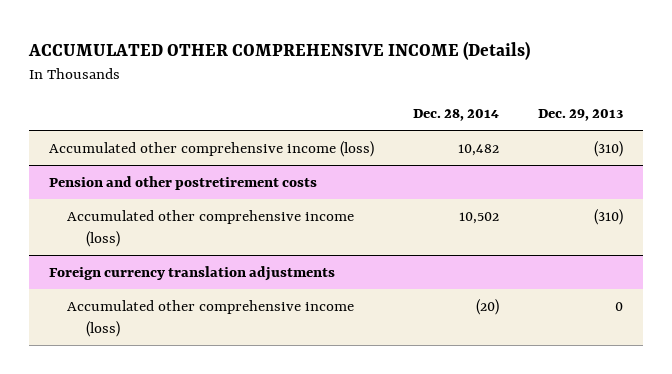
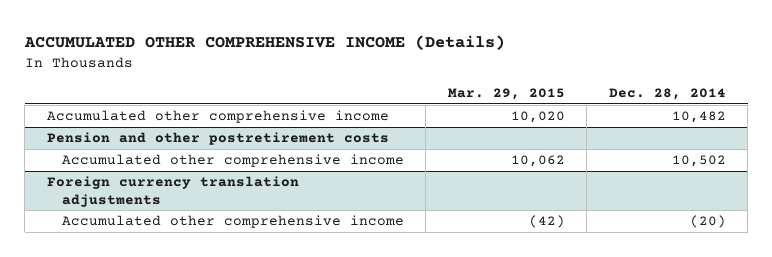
- | Dec. 28, 2014 | Dec. 29, 2013
+ | Mar. 29, 2015 | Dec. 28, 2014
- Accumulated other comprehensive income (loss) | 10,482 | (310)
+ Accumulated other comprehensive income | 10,020 | 10,482
@ Pension and other postretirement costs
- Accumulated other comprehensive income (loss) | 10,502 | (310)
+ Accumulated other comprehensive income | 10,062 | 10,502
@ Foreign currency translation adjustments
- Accumulated other comprehensive income (loss) | (20) | 0
+ Accumulated other comprehensive income | (42) | (20)

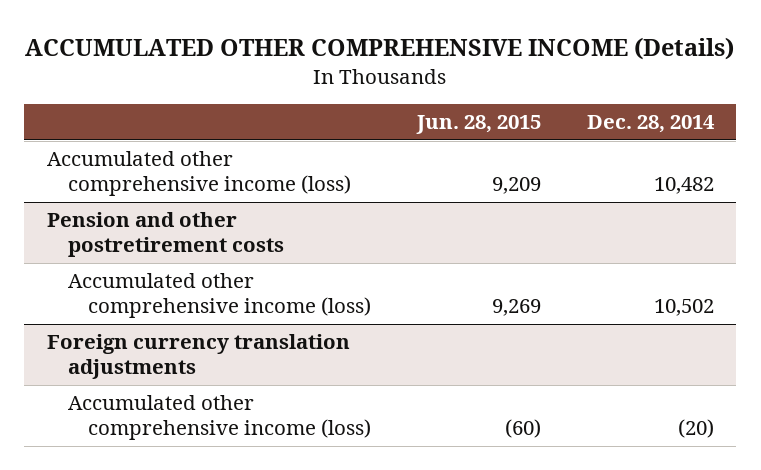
- | Mar. 29, 2015 | Dec. 28, 2014
+ | Jun. 28, 2015 | Dec. 28, 2014
- Accumulated other comprehensive income | 10,020 | 10,482
+ Accumulated other comprehensive income (loss) | 9,209 | 10,482
@ Pension and other postretirement costs
- Accumulated other comprehensive income | 10,062 | 10,502
+ Accumulated other comprehensive income (loss) | 9,269 | 10,502
@ Foreign currency translation adjustments
- Accumulated other comprehensive income | (42) | (20)
+ Accumulated other comprehensive income (loss) | (60) | (20)

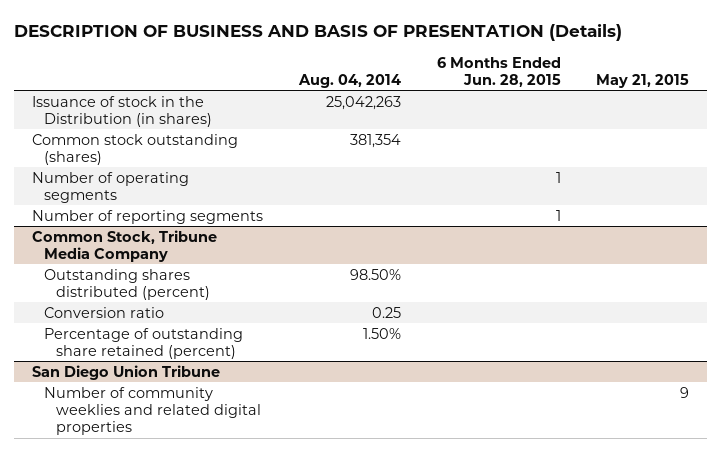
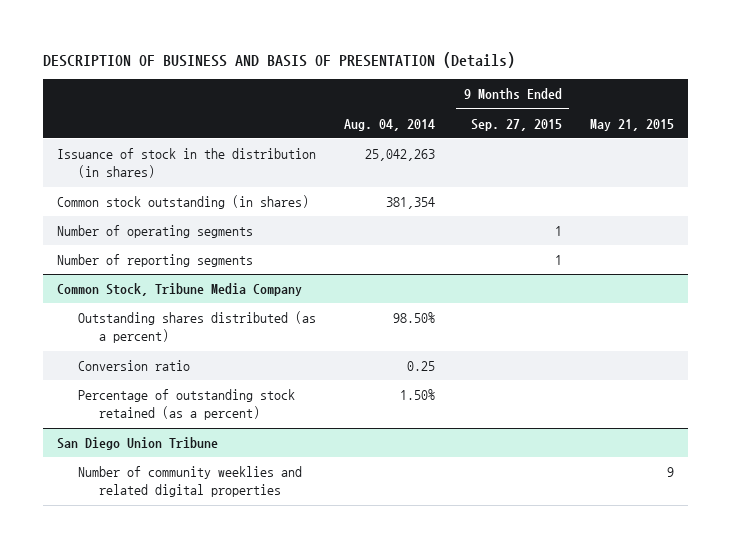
- | Aug. 04, 2014 | 6 Months Ended Jun. 28, 2015 | May 21, 2015
+ | Aug. 04, 2014 | 9 Months Ended Sep. 27, 2015 | May 21, 2015
- Issuance of stock in the Distribution (in shares) | 25,042,263 | |
- Common stock outstanding (shares) | 381,354 | |
+ Issuance of stock in the distribution (in shares) | 25,042,263 | |
+ Common stock outstanding (in shares) | 381,354 | |
@ Common Stock, Tribune Media Company
- Outstanding shares distributed (percent) | 98.50% | |
+ Outstanding shares distributed (as a percent) | 98.50% | |
- Percentage of outstanding share retained (percent) | 1.50% | |
+ Percentage of outstanding stock retained (as a percent) | 1.50% | |

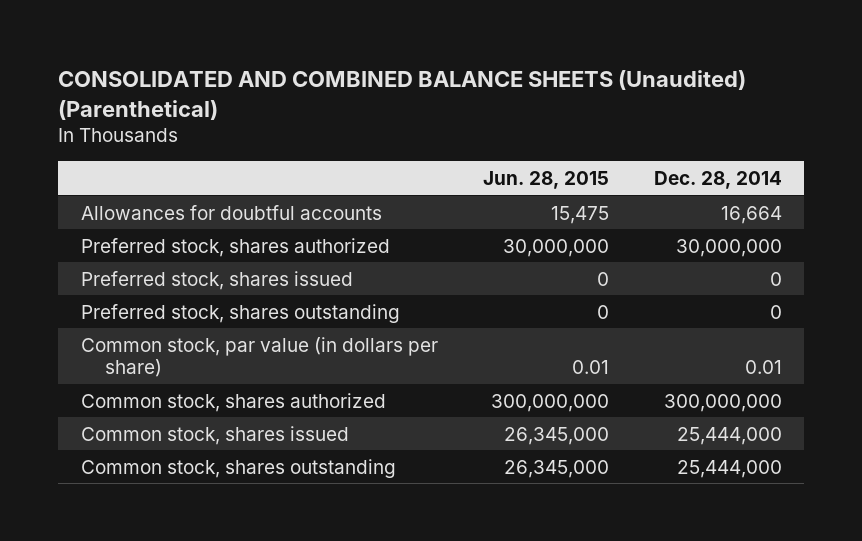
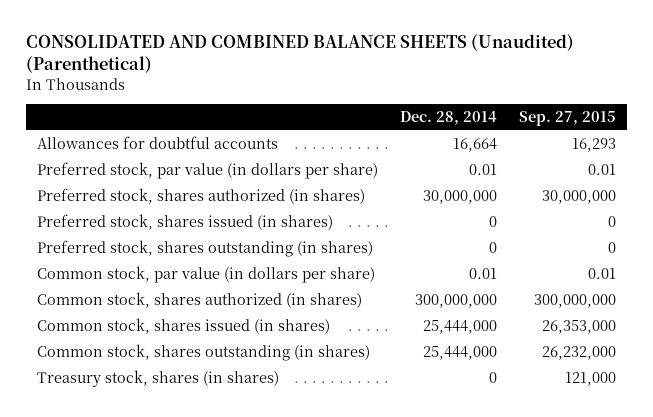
- | Jun. 28, 2015 | Dec. 28, 2014
+ | Dec. 28, 2014 | Sep. 27, 2015
- Preferred stock, shares authorized | 30,000,000 | 30,000,000
- Preferred stock, shares issued | 0 | 0
- Preferred stock, shares outstanding | 0 | 0
+ Preferred stock, par value (in dollars per share) | 0.01 | 0.01
+ Preferred stock, shares authorized (in shares) | 30,000,000 | 30,000,000
+ Preferred stock, shares issued (in shares) | 0 | 0
+ Preferred stock, shares outstanding (in shares) | 0 | 0
- Common stock, shares authorized | 300,000,000 | 300,000,000
- Common stock, shares issued | 26,345,000 | 25,444,000
- Common stock, shares outstanding | 26,345,000 | 25,444,000
+ Common stock, shares authorized (in shares) | 300,000,000 | 300,000,000
+ Common stock, shares issued (in shares) | 25,444,000 | 26,353,000
+ Common stock, shares outstanding (in shares) | 25,444,000 | 26,232,000
+ Treasury stock, shares (in shares) | 0 | 121,000

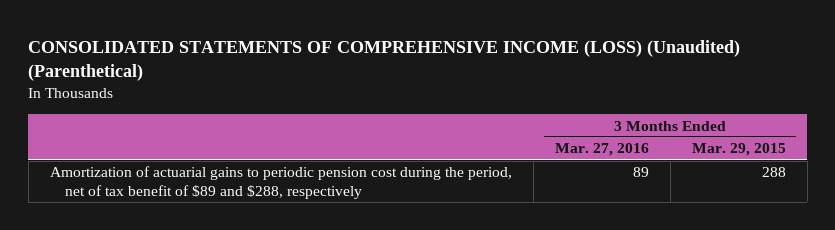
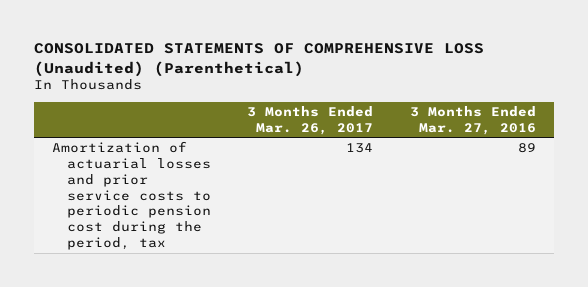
- CONSOLIDATED STATEMENTS OF COMPREHENSIVE INCOME (LOSS) (Unaudited) (Parenthetical)
+ CONSOLIDATED STATEMENTS OF COMPREHENSIVE LOSS (Unaudited) (Parenthetical)
- | 3 Months Ended Mar. 27, 2016 | 3 Months Ended Mar. 29, 2015
+ | 3 Months Ended Mar. 26, 2017 | 3 Months Ended Mar. 27, 2016
- Amortization of actuarial gains to periodic pension cost during the period, net of tax benefit of $89 and $288, respectively | 89 | 288
+ Amortization of actuarial losses and prior service costs to periodic pension cost during the period, tax | 134 | 89

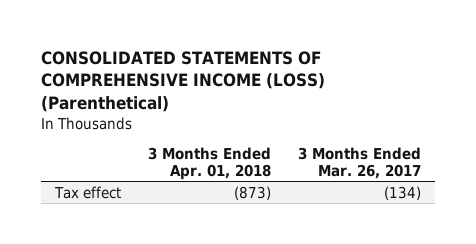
- CONSOLIDATED STATEMENTS OF COMPREHENSIVE LOSS (Unaudited) (Parenthetical)
+ CONSOLIDATED STATEMENTS OF COMPREHENSIVE INCOME (LOSS) (Parenthetical)
- | 3 Months Ended Mar. 26, 2017 | 3 Months Ended Mar. 27, 2016
+ | 3 Months Ended Apr. 01, 2018 | 3 Months Ended Mar. 26, 2017
- Amortization of actuarial losses and prior service costs to periodic pension cost during the period, tax | 134 | 89
+ Tax effect | (873) | (134)

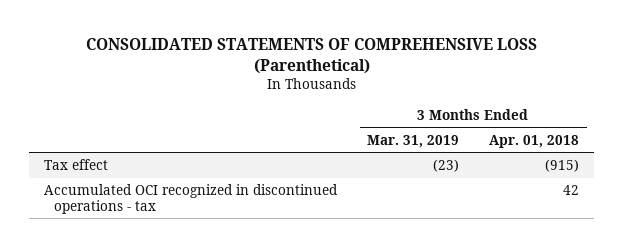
- CONSOLIDATED STATEMENTS OF COMPREHENSIVE INCOME (LOSS) (Parenthetical)
+ CONSOLIDATED STATEMENTS OF COMPREHENSIVE LOSS (Parenthetical)
- | 3 Months Ended Apr. 01, 2018 | 3 Months Ended Mar. 26, 2017
+ | 3 Months Ended Mar. 31, 2019 | 3 Months Ended Apr. 01, 2018
- Tax effect | (873) | (134)
+ Tax effect | (23) | (915)
+ Accumulated OCI recognized in discontinued operations - tax | | 42

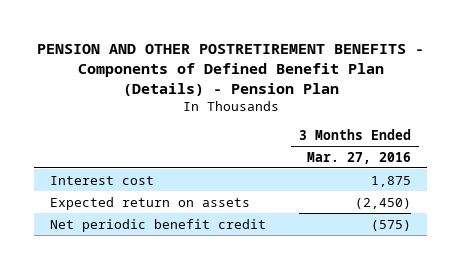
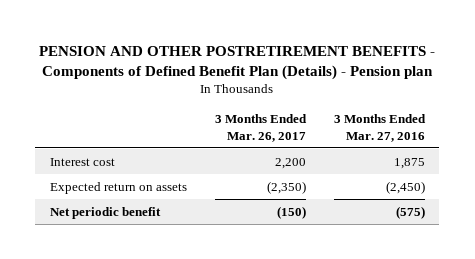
- PENSION AND OTHER POSTRETIREMENT BENEFITS - Components of Defined Benefit Plan (Details) - Pension Plan
+ PENSION AND OTHER POSTRETIREMENT BENEFITS - Components of Defined Benefit Plan (Details) - Pension plan
- | 3 Months Ended Mar. 27, 2016
+ | 3 Months Ended Mar. 26, 2017 | 3 Months Ended Mar. 27, 2016
- Net periodic benefit credit | (575)
+ Net periodic benefit | (150) | (575)

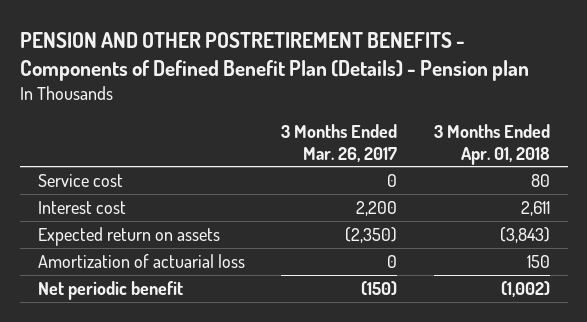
- | 3 Months Ended Mar. 26, 2017 | 3 Months Ended Mar. 27, 2016
+ | 3 Months Ended Mar. 26, 2017 | 3 Months Ended Apr. 01, 2018
+ Service cost | 0 | 80
+ Amortization of actuarial loss | 0 | 150

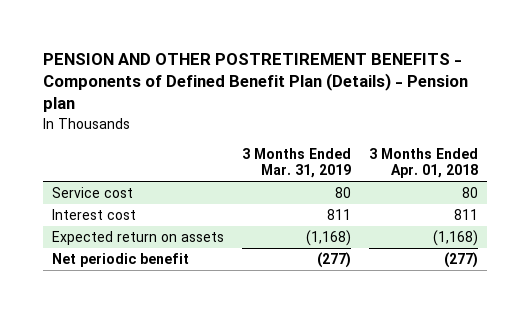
- | 3 Months Ended Mar. 26, 2017 | 3 Months Ended Apr. 01, 2018
+ | 3 Months Ended Mar. 31, 2019 | 3 Months Ended Apr. 01, 2018
- Interest cost | 2,200 | 2,611
- Expected return on assets | (2,350) | (3,843)
- Amortization of actuarial loss | 0 | 150
- Net periodic benefit | (150) | (1,002)
+ Interest cost | 811 | 811
+ Expected return on assets | (1,168) | (1,168)
+ Net periodic benefit | (277) | (277)

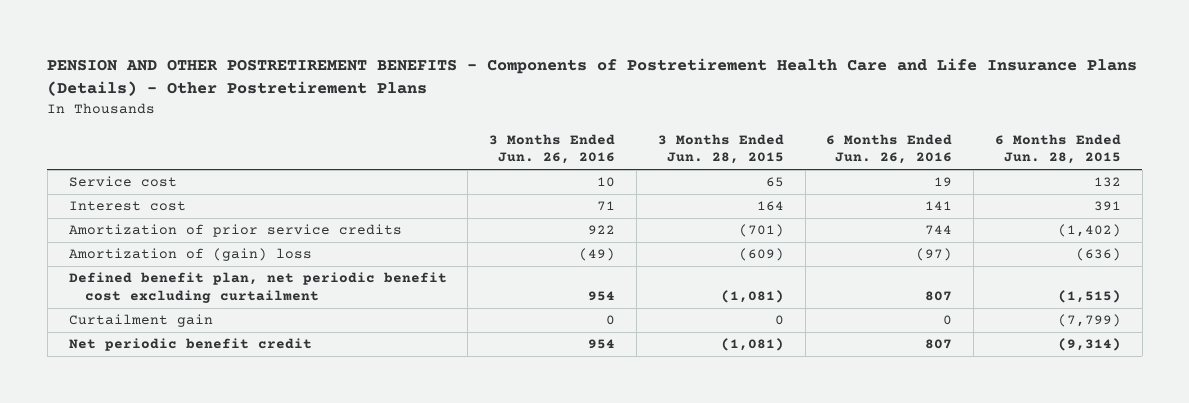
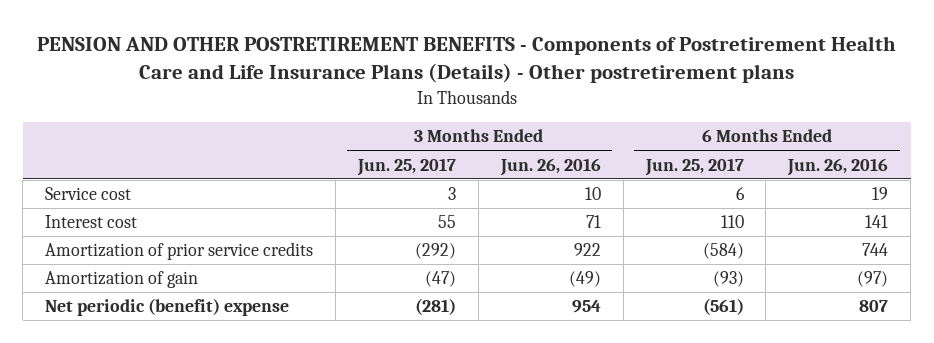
- PENSION AND OTHER POSTRETIREMENT BENEFITS - Components of Postretirement Health Care and Life Insurance Plans (Details) - Other Postretirement Plans
+ PENSION AND OTHER POSTRETIREMENT BENEFITS - Components of Postretirement Health Care and Life Insurance Plans (Details) - Other postretirement plans
- | 3 Months Ended Jun. 26, 2016 | 3 Months Ended Jun. 28, 2015 | 6 Months Ended Jun. 26, 2016 | 6 Months Ended Jun. 28, 2015
+ | 3 Months Ended Jun. 25, 2017 | 3 Months Ended Jun. 26, 2016 | 6 Months Ended Jun. 25, 2017 | 6 Months Ended Jun. 26, 2016
- Amortization of (gain) loss | (49) | (609) | (97) | (636)
- Defined benefit plan, net periodic benefit cost excluding curtailment | 954 | (1,081) | 807 | (1,515)
- Curtailment gain | 0 | 0 | 0 | (7,799)
- Net periodic benefit credit | 954 | (1,081) | 807 | (9,314)
+ Amortization of gain | (47) | (49) | (93) | (97)
+ Net periodic (benefit) expense | (281) | 954 | (561) | 807

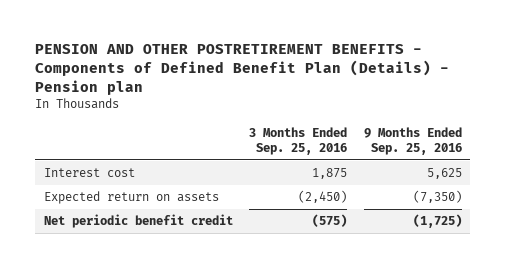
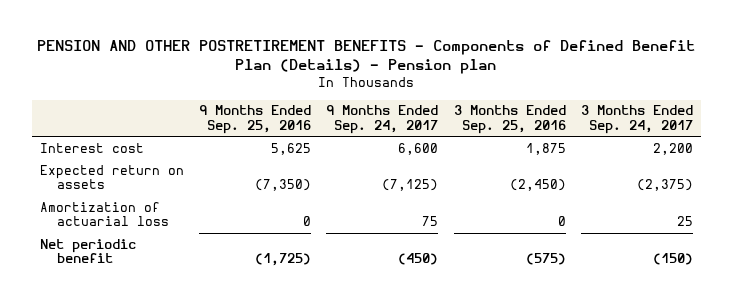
- | 3 Months Ended Sep. 25, 2016 | 9 Months Ended Sep. 25, 2016
+ | 9 Months Ended Sep. 25, 2016 | 9 Months Ended Sep. 24, 2017 | 3 Months Ended Sep. 25, 2016 | 3 Months Ended Sep. 24, 2017
- Net periodic benefit credit | (575) | (1,725)
+ Amortization of actuarial loss | 0 | 75 | 0 | 25
+ Net periodic benefit | (1,725) | (450) | (575) | (150)

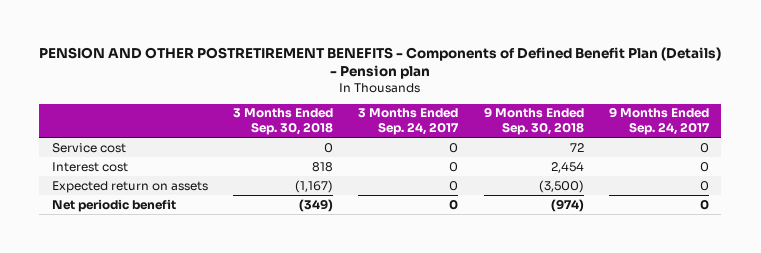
- | 9 Months Ended Sep. 25, 2016 | 9 Months Ended Sep. 24, 2017 | 3 Months Ended Sep. 25, 2016 | 3 Months Ended Sep. 24, 2017
+ | 3 Months Ended Sep. 30, 2018 | 3 Months Ended Sep. 24, 2017 | 9 Months Ended Sep. 30, 2018 | 9 Months Ended Sep. 24, 2017
- Interest cost | 5,625 | 6,600 | 1,875 | 2,200
- Expected return on assets | (7,350) | (7,125) | (2,450) | (2,375)
- Amortization of actuarial loss | 0 | 75 | 0 | 25
- Net periodic benefit | (1,725) | (450) | (575) | (150)
+ Service cost | 0 | 0 | 72 | 0
+ Interest cost | 818 | 0 | 2,454 | 0
+ Expected return on assets | (1,167) | 0 | (3,500) | 0
+ Net periodic benefit | (349) | 0 | (974) | 0

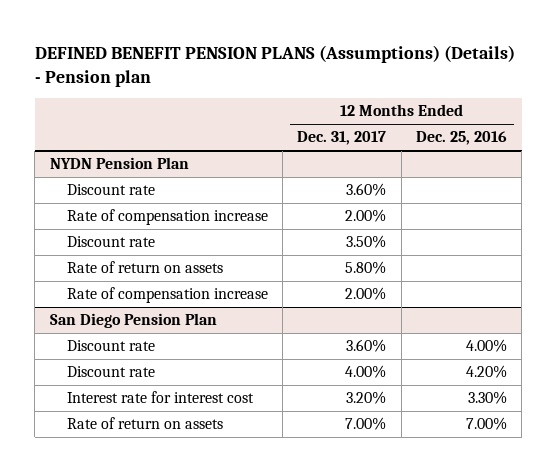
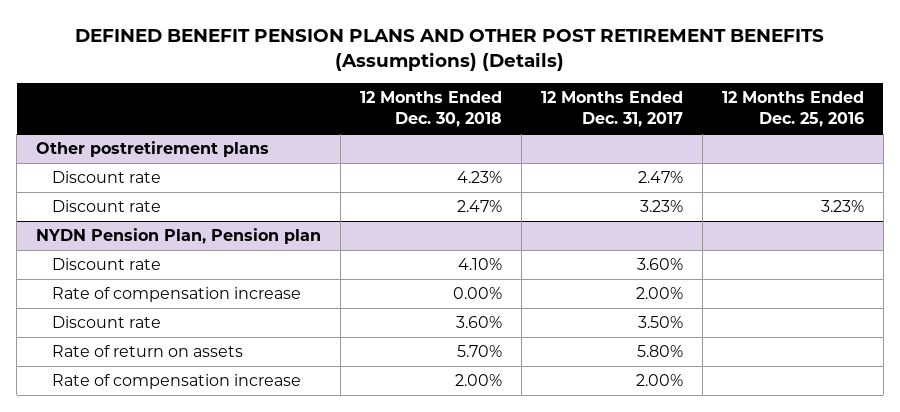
- DEFINED BENEFIT PENSION PLANS (Assumptions) (Details) - Pension plan
+ DEFINED BENEFIT PENSION PLANS AND OTHER POST RETIREMENT BENEFITS (Assumptions) (Details)
- | 12 Months Ended Dec. 31, 2017 | 12 Months Ended Dec. 25, 2016
+ | 12 Months Ended Dec. 30, 2018 | 12 Months Ended Dec. 31, 2017 | 12 Months Ended Dec. 25, 2016
- NYDN Pension Plan
+ Other postretirement plans
+ Discount rate | 4.23% | 2.47% |
+ Discount rate | 2.47% | 3.23% | 3.23%
+ NYDN Pension Plan, Pension plan
- San Diego Pension Plan
- Discount rate | 3.60% | 4.00%
- Discount rate | 4.00% | 4.20%
- Interest rate for interest cost | 3.20% | 3.30%
- Rate of return on assets | 7.00% | 7.00%

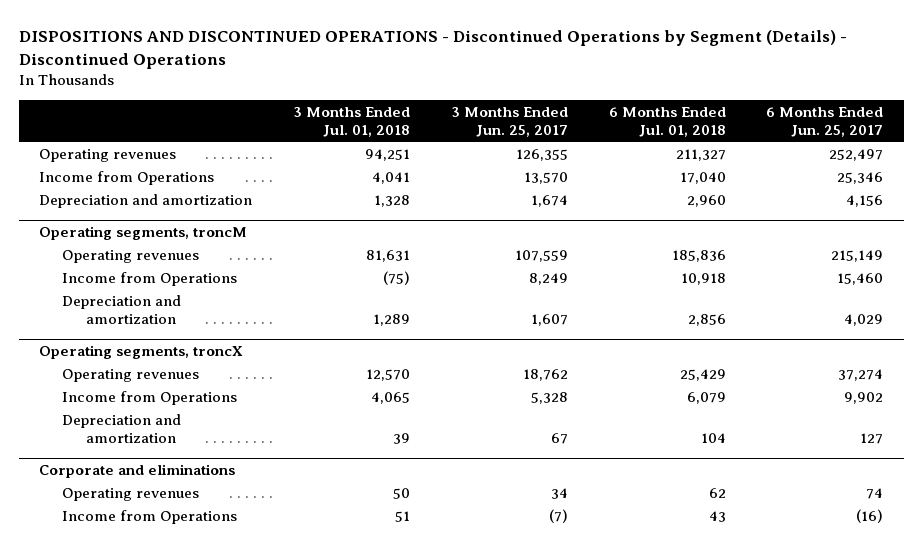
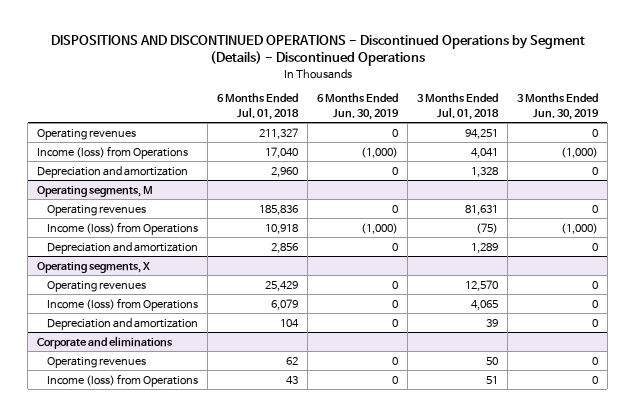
- | 3 Months Ended Jul. 01, 2018 | 3 Months Ended Jun. 25, 2017 | 6 Months Ended Jul. 01, 2018 | 6 Months Ended Jun. 25, 2017
+ | 6 Months Ended Jul. 01, 2018 | 6 Months Ended Jun. 30, 2019 | 3 Months Ended Jul. 01, 2018 | 3 Months Ended Jun. 30, 2019
- Income from Operations | 4,041 | 13,570 | 17,040 | 25,346
+ Income (loss) from Operations | 17,040 | (1,000) | 4,041 | (1,000)
- Operating segments, troncM
+ Operating segments, M
- Income from Operations | (75) | 8,249 | 10,918 | 15,460
+ Income (loss) from Operations | 10,918 | (1,000) | (75) | (1,000)
- Operating segments, troncX
+ Operating segments, X
- Income from Operations | 4,065 | 5,328 | 6,079 | 9,902
+ Income (loss) from Operations | 6,079 | 0 | 4,065 | 0
@ Corporate and eliminations
- Income from Operations | 51 | (7) | 43 | (16)
+ Income (loss) from Operations | 43 | 0 | 51 | 0

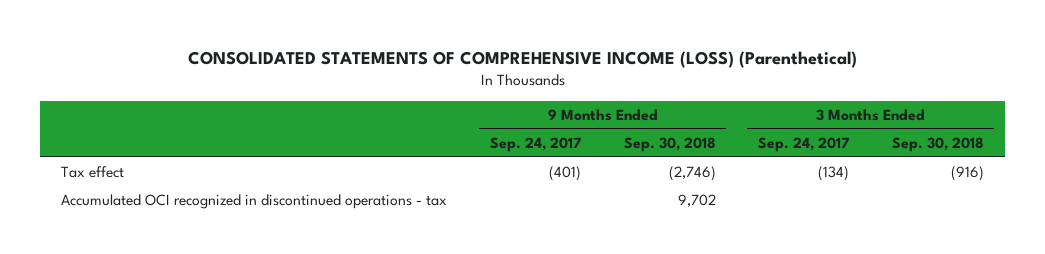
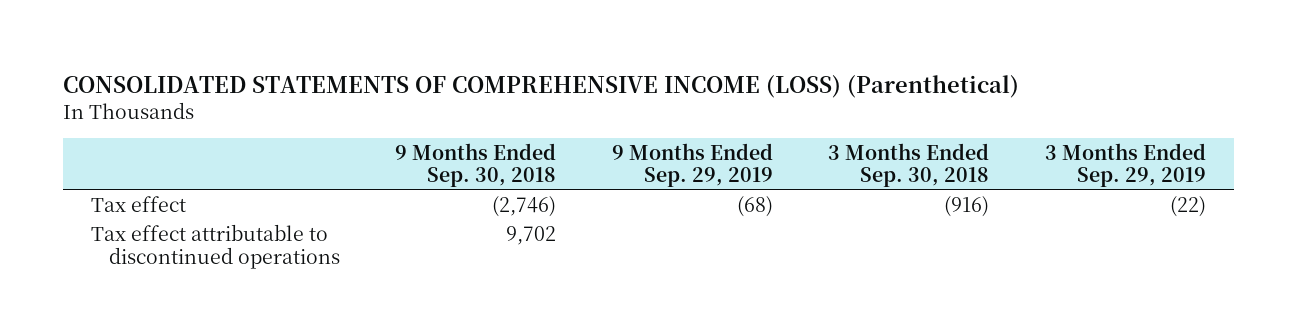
- | 9 Months Ended Sep. 24, 2017 | 9 Months Ended Sep. 30, 2018 | 3 Months Ended Sep. 24, 2017 | 3 Months Ended Sep. 30, 2018
+ | 9 Months Ended Sep. 30, 2018 | 9 Months Ended Sep. 29, 2019 | 3 Months Ended Sep. 30, 2018 | 3 Months Ended Sep. 29, 2019
- Accumulated OCI recognized in discontinued operations - tax | | 9,702 | |
+ Tax effect attributable to discontinued operations | 9,702 | | |

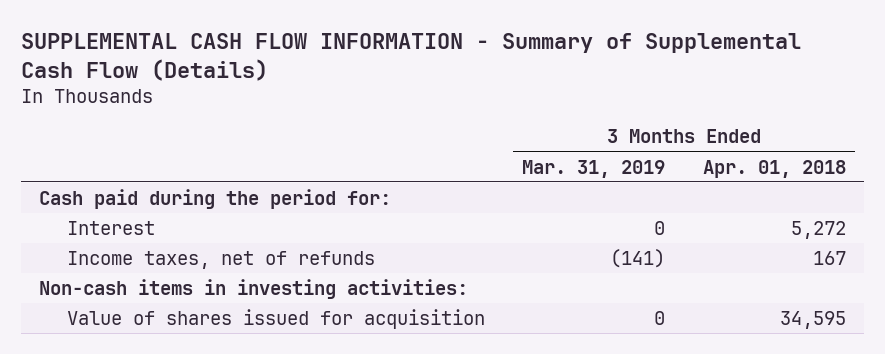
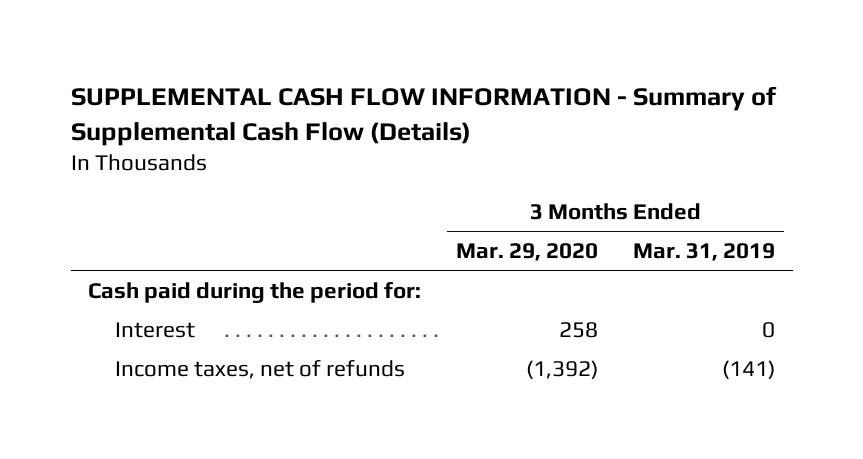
- | 3 Months Ended Mar. 31, 2019 | 3 Months Ended Apr. 01, 2018
+ | 3 Months Ended Mar. 29, 2020 | 3 Months Ended Mar. 31, 2019
- Non-cash items in investing activities:
- Value of shares issued for acquisition | 0 | 34,595

